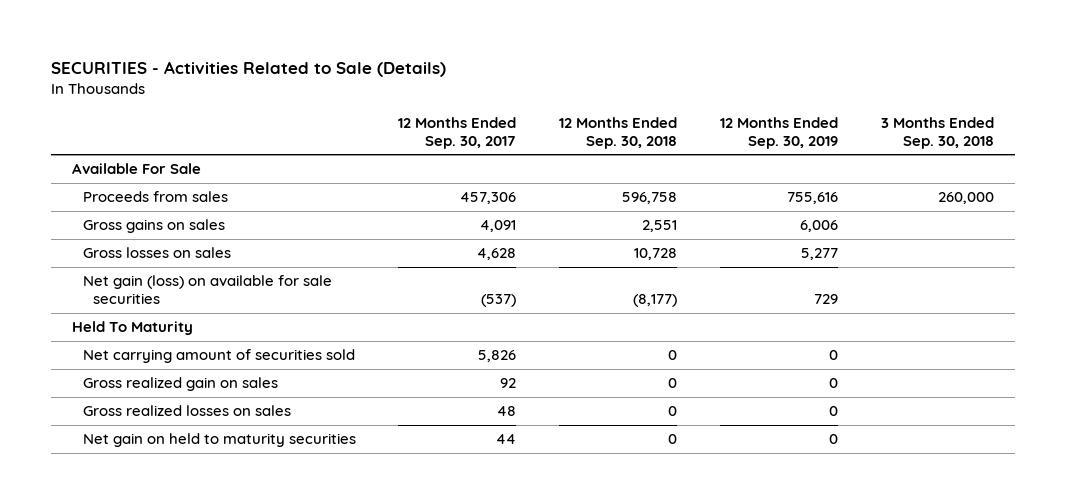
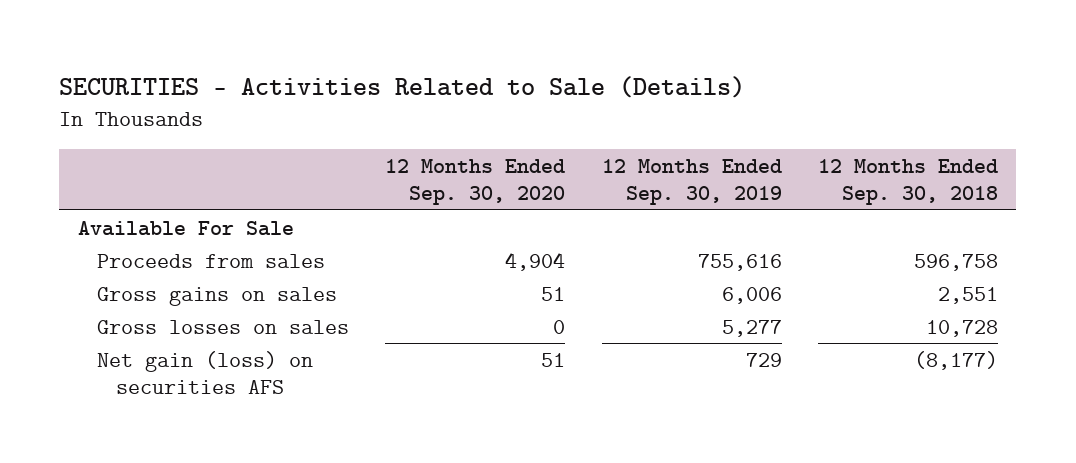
- | 12 Months Ended Sep. 30, 2017 | 12 Months Ended Sep. 30, 2018 | 12 Months Ended Sep. 30, 2019 | 3 Months Ended Sep. 30, 2018
+ | 12 Months Ended Sep. 30, 2020 | 12 Months Ended Sep. 30, 2019 | 12 Months Ended Sep. 30, 2018
- Net gain (loss) on available for sale securities | (537) | (8,177) | 729 |
- Held To Maturity
- Net carrying amount of securities sold | 5,826 | 0 | 0 |
- Gross realized gain on sales | 92 | 0 | 0 |
- Gross realized losses on sales | 48 | 0 | 0 |
- Net gain on held to maturity securities | 44 | 0 | 0 |
+ Net gain (loss) on securities AFS | 51 | 729 | (8,177)

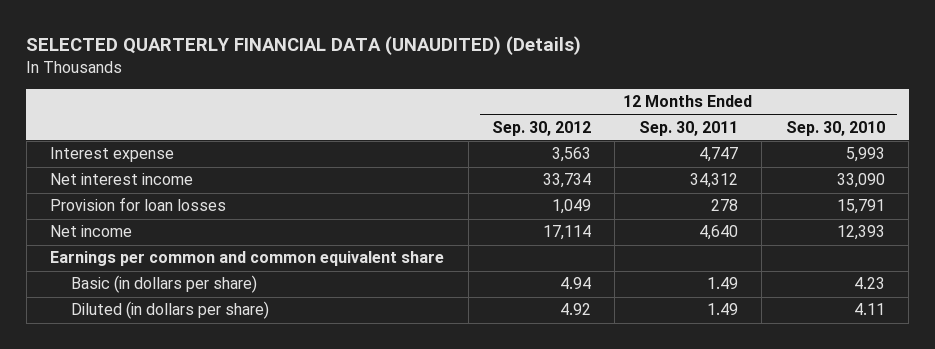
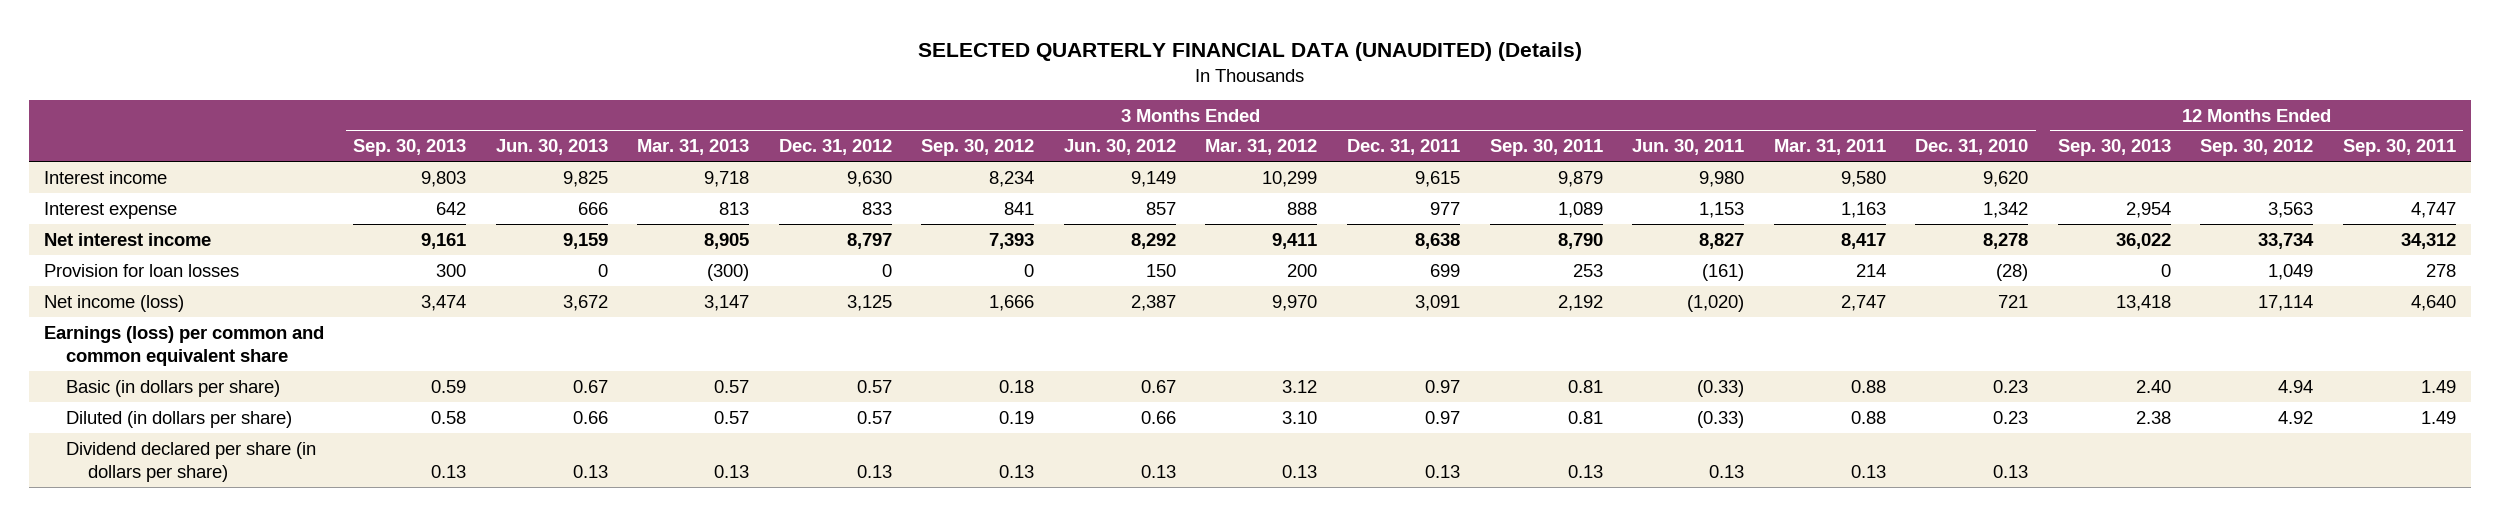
- | 12 Months Ended Sep. 30, 2012 | 12 Months Ended Sep. 30, 2011 | 12 Months Ended Sep. 30, 2010
+ | 3 Months Ended Sep. 30, 2013 | 3 Months Ended Jun. 30, 2013 | 3 Months Ended Mar. 31, 2013 | 3 Months Ended Dec. 31, 2012 | 3 Months Ended Sep. 30, 2012 | 3 Months Ended Jun. 30, 2012 | 3 Months Ended Mar. 31, 2012 | 3 Months Ended Dec. 31, 2011 | 3 Months Ended Sep. 30, 2011 | 3 Months Ended Jun. 30, 2011 | 3 Months Ended Mar. 31, 2011 | 3 Months Ended Dec. 31, 2010 | 12 Months Ended Sep. 30, 2013 | 12 Months Ended Sep. 30, 2012 | 12 Months Ended Sep. 30, 2011
+ Interest income | 9,803 | 9,825 | 9,718 | 9,630 | 8,234 | 9,149 | 10,299 | 9,615 | 9,879 | 9,980 | 9,580 | 9,620 | | |
- Net income | 17,114 | 4,640 | 12,393
- Earnings per common and common equivalent share
+ Net income (loss) | 3,474 | 3,672 | 3,147 | 3,125 | 1,666 | 2,387 | 9,970 | 3,091 | 2,192 | (1,020) | 2,747 | 721 | 13,418 | 17,114 | 4,640
+ Earnings (loss) per common and common equivalent share
+ Dividend declared per share (in dollars per share) | 0.13 | 0.13 | 0.13 | 0.13 | 0.13 | 0.13 | 0.13 | 0.13 | 0.13 | 0.13 | 0.13 | 0.13 | | |

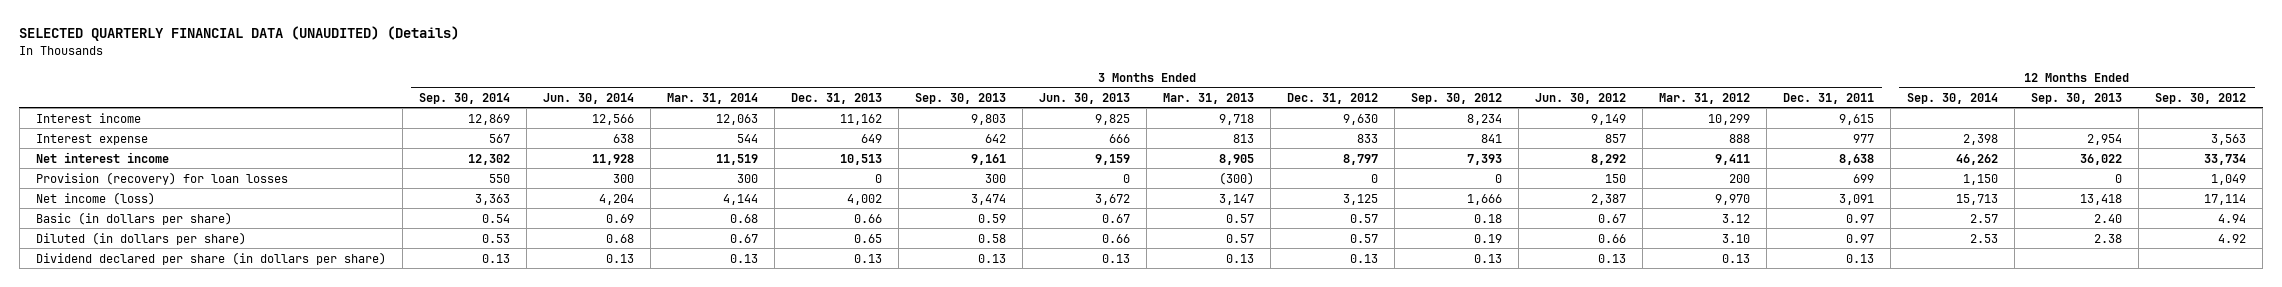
- | 3 Months Ended Sep. 30, 2013 | 3 Months Ended Jun. 30, 2013 | 3 Months Ended Mar. 31, 2013 | 3 Months Ended Dec. 31, 2012 | 3 Months Ended Sep. 30, 2012 | 3 Months Ended Jun. 30, 2012 | 3 Months Ended Mar. 31, 2012 | 3 Months Ended Dec. 31, 2011 | 3 Months Ended Sep. 30, 2011 | 3 Months Ended Jun. 30, 2011 | 3 Months Ended Mar. 31, 2011 | 3 Months Ended Dec. 31, 2010 | 12 Months Ended Sep. 30, 2013 | 12 Months Ended Sep. 30, 2012 | 12 Months Ended Sep. 30, 2011
+ | 3 Months Ended Sep. 30, 2014 | 3 Months Ended Jun. 30, 2014 | 3 Months Ended Mar. 31, 2014 | 3 Months Ended Dec. 31, 2013 | 3 Months Ended Sep. 30, 2013 | 3 Months Ended Jun. 30, 2013 | 3 Months Ended Mar. 31, 2013 | 3 Months Ended Dec. 31, 2012 | 3 Months Ended Sep. 30, 2012 | 3 Months Ended Jun. 30, 2012 | 3 Months Ended Mar. 31, 2012 | 3 Months Ended Dec. 31, 2011 | 12 Months Ended Sep. 30, 2014 | 12 Months Ended Sep. 30, 2013 | 12 Months Ended Sep. 30, 2012
- Provision for loan losses | 300 | 0 | (300) | 0 | 0 | 150 | 200 | 699 | 253 | (161) | 214 | (28) | 0 | 1,049 | 278
+ Provision (recovery) for loan losses | 550 | 300 | 300 | 0 | 300 | 0 | (300) | 0 | 0 | 150 | 200 | 699 | 1,150 | 0 | 1,049
- Earnings (loss) per common and common equivalent share

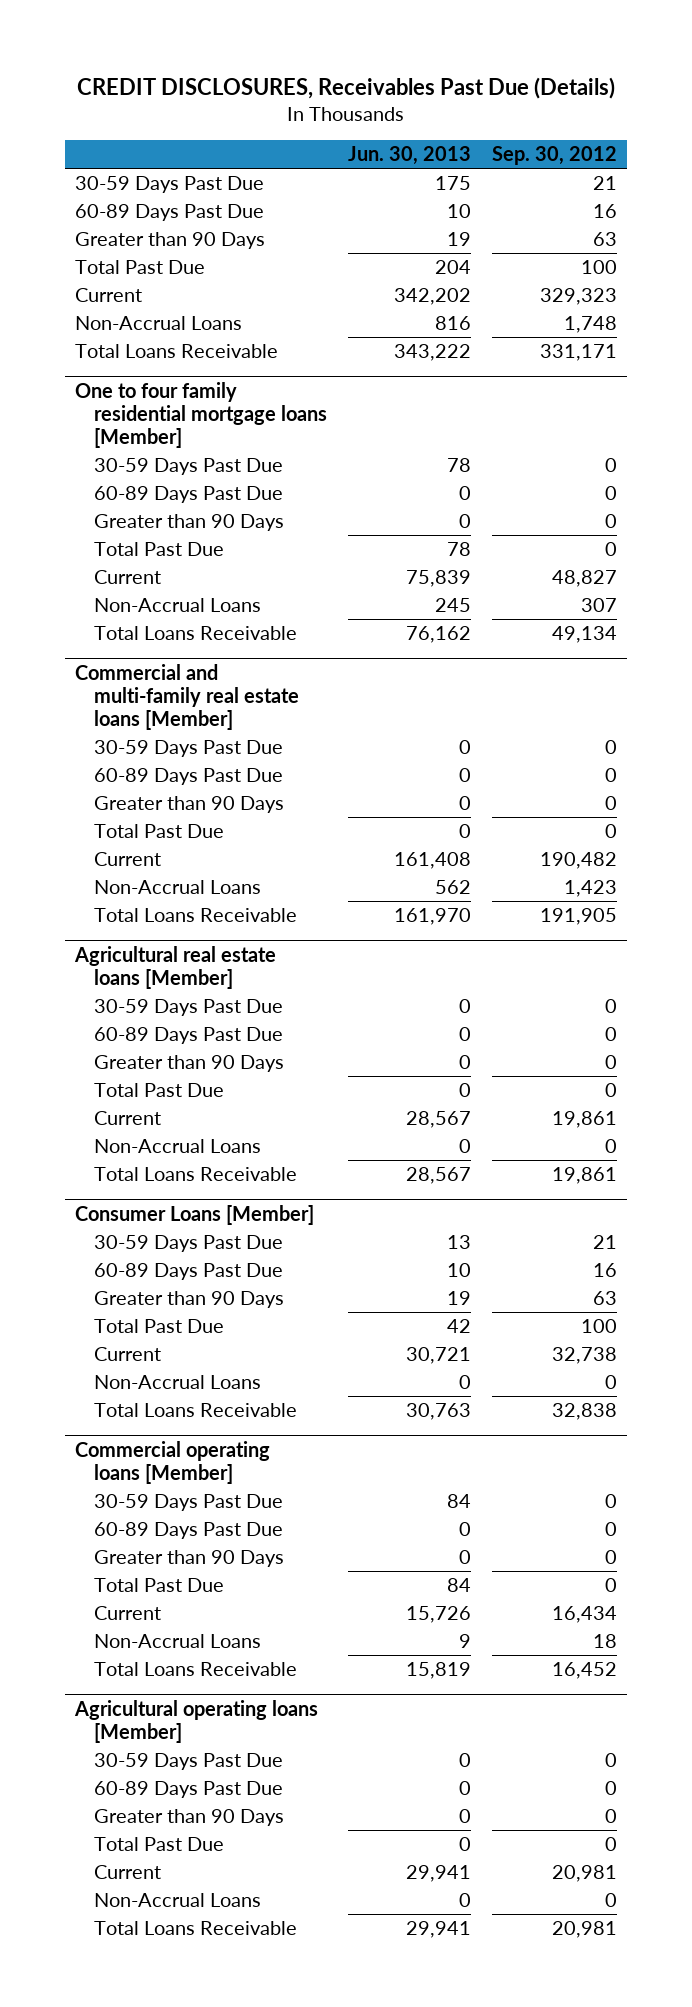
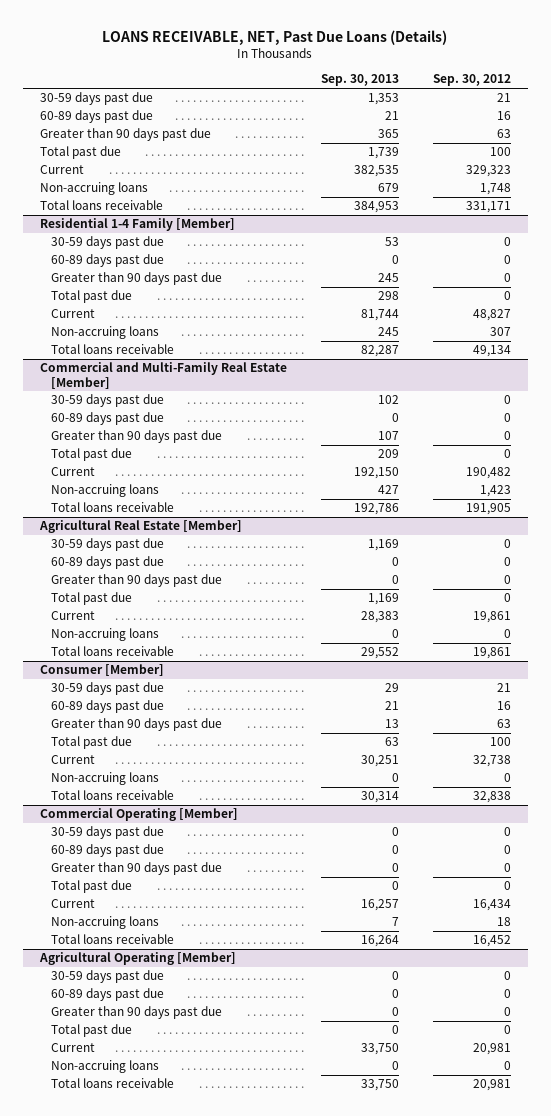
- CREDIT DISCLOSURES, Receivables Past Due (Details)
+ LOANS RECEIVABLE, NET, Past Due Loans (Details)
- | Jun. 30, 2013 | Sep. 30, 2012
+ | Sep. 30, 2013 | Sep. 30, 2012
- 30-59 Days Past Due | 175 | 21
- 60-89 Days Past Due | 10 | 16
- Greater than 90 Days | 19 | 63
- Total Past Due | 204 | 100
+ 30-59 days past due | 1,353 | 21
+ 60-89 days past due | 21 | 16
+ Greater than 90 days past due | 365 | 63
+ Total past due | 1,739 | 100
- Non-Accrual Loans | 816 | 1,748
- Total Loans Receivable | 343,222 | 331,171
- One to four family residential mortgage loans [Member]
- 30-59 Days Past Due | 78 | 0
- 60-89 Days Past Due | 0 | 0
- Greater than 90 Days | 0 | 0
- Total Past Due | 78 | 0
+ Non-accruing loans | 679 | 1,748
+ Total loans receivable | 384,953 | 331,171
+ Residential 1-4 Family [Member]
+ 30-59 days past due | 53 | 0
+ 60-89 days past due | 0 | 0
+ Greater than 90 days past due | 245 | 0
+ Total past due | 298 | 0
- Non-Accrual Loans | 245 | 307
- Total Loans Receivable | 76,162 | 49,134
- Commercial and multi-family real estate loans [Member]
- 30-59 Days Past Due | 0 | 0
- 60-89 Days Past Due | 0 | 0
- Greater than 90 Days | 0 | 0
- Total Past Due | 0 | 0
+ Non-accruing loans | 245 | 307
+ Total loans receivable | 82,287 | 49,134
+ Commercial and Multi-Family Real Estate [Member]
+ 30-59 days past due | 102 | 0
+ 60-89 days past due | 0 | 0
+ Greater than 90 days past due | 107 | 0
+ Total past due | 209 | 0
- Non-Accrual Loans | 562 | 1,423
- Total Loans Receivable | 161,970 | 191,905
- Agricultural real estate loans [Member]
- 30-59 Days Past Due | 0 | 0
- 60-89 Days Past Due | 0 | 0
- Greater than 90 Days | 0 | 0
- Total Past Due | 0 | 0
+ Non-accruing loans | 427 | 1,423
+ Total loans receivable | 192,786 | 191,905
+ Agricultural Real Estate [Member]
+ 30-59 days past due | 1,169 | 0
+ 60-89 days past due | 0 | 0
+ Greater than 90 days past due | 0 | 0
+ Total past due | 1,169 | 0
- Non-Accrual Loans | 0 | 0
- Total Loans Receivable | 28,567 | 19,861
- Consumer Loans [Member]
- 30-59 Days Past Due | 13 | 21
- 60-89 Days Past Due | 10 | 16
- Greater than 90 Days | 19 | 63
- Total Past Due | 42 | 100
+ Non-accruing loans | 0 | 0
+ Total loans receivable | 29,552 | 19,861
+ Consumer [Member]
+ 30-59 days past due | 29 | 21
+ 60-89 days past due | 21 | 16
+ Greater than 90 days past due | 13 | 63
+ Total past due | 63 | 100
- Non-Accrual Loans | 0 | 0
- Total Loans Receivable | 30,763 | 32,838
- Commercial operating loans [Member]
- 30-59 Days Past Due | 84 | 0
- 60-89 Days Past Due | 0 | 0
- Greater than 90 Days | 0 | 0
- Total Past Due | 84 | 0
+ Non-accruing loans | 0 | 0
+ Total loans receivable | 30,314 | 32,838
+ Commercial Operating [Member]
+ 30-59 days past due | 0 | 0
+ 60-89 days past due | 0 | 0
+ Greater than 90 days past due | 0 | 0
+ Total past due | 0 | 0
- Non-Accrual Loans | 9 | 18
- Total Loans Receivable | 15,819 | 16,452
- Agricultural operating loans [Member]
- 30-59 Days Past Due | 0 | 0
- 60-89 Days Past Due | 0 | 0
- Greater than 90 Days | 0 | 0
- Total Past Due | 0 | 0
+ Non-accruing loans | 7 | 18
+ Total loans receivable | 16,264 | 16,452
+ Agricultural Operating [Member]
+ 30-59 days past due | 0 | 0
+ 60-89 days past due | 0 | 0
+ Greater than 90 days past due | 0 | 0
+ Total past due | 0 | 0
- Non-Accrual Loans | 0 | 0
- Total Loans Receivable | 29,941 | 20,981
+ Non-accruing loans | 0 | 0
+ Total loans receivable | 33,750 | 20,981

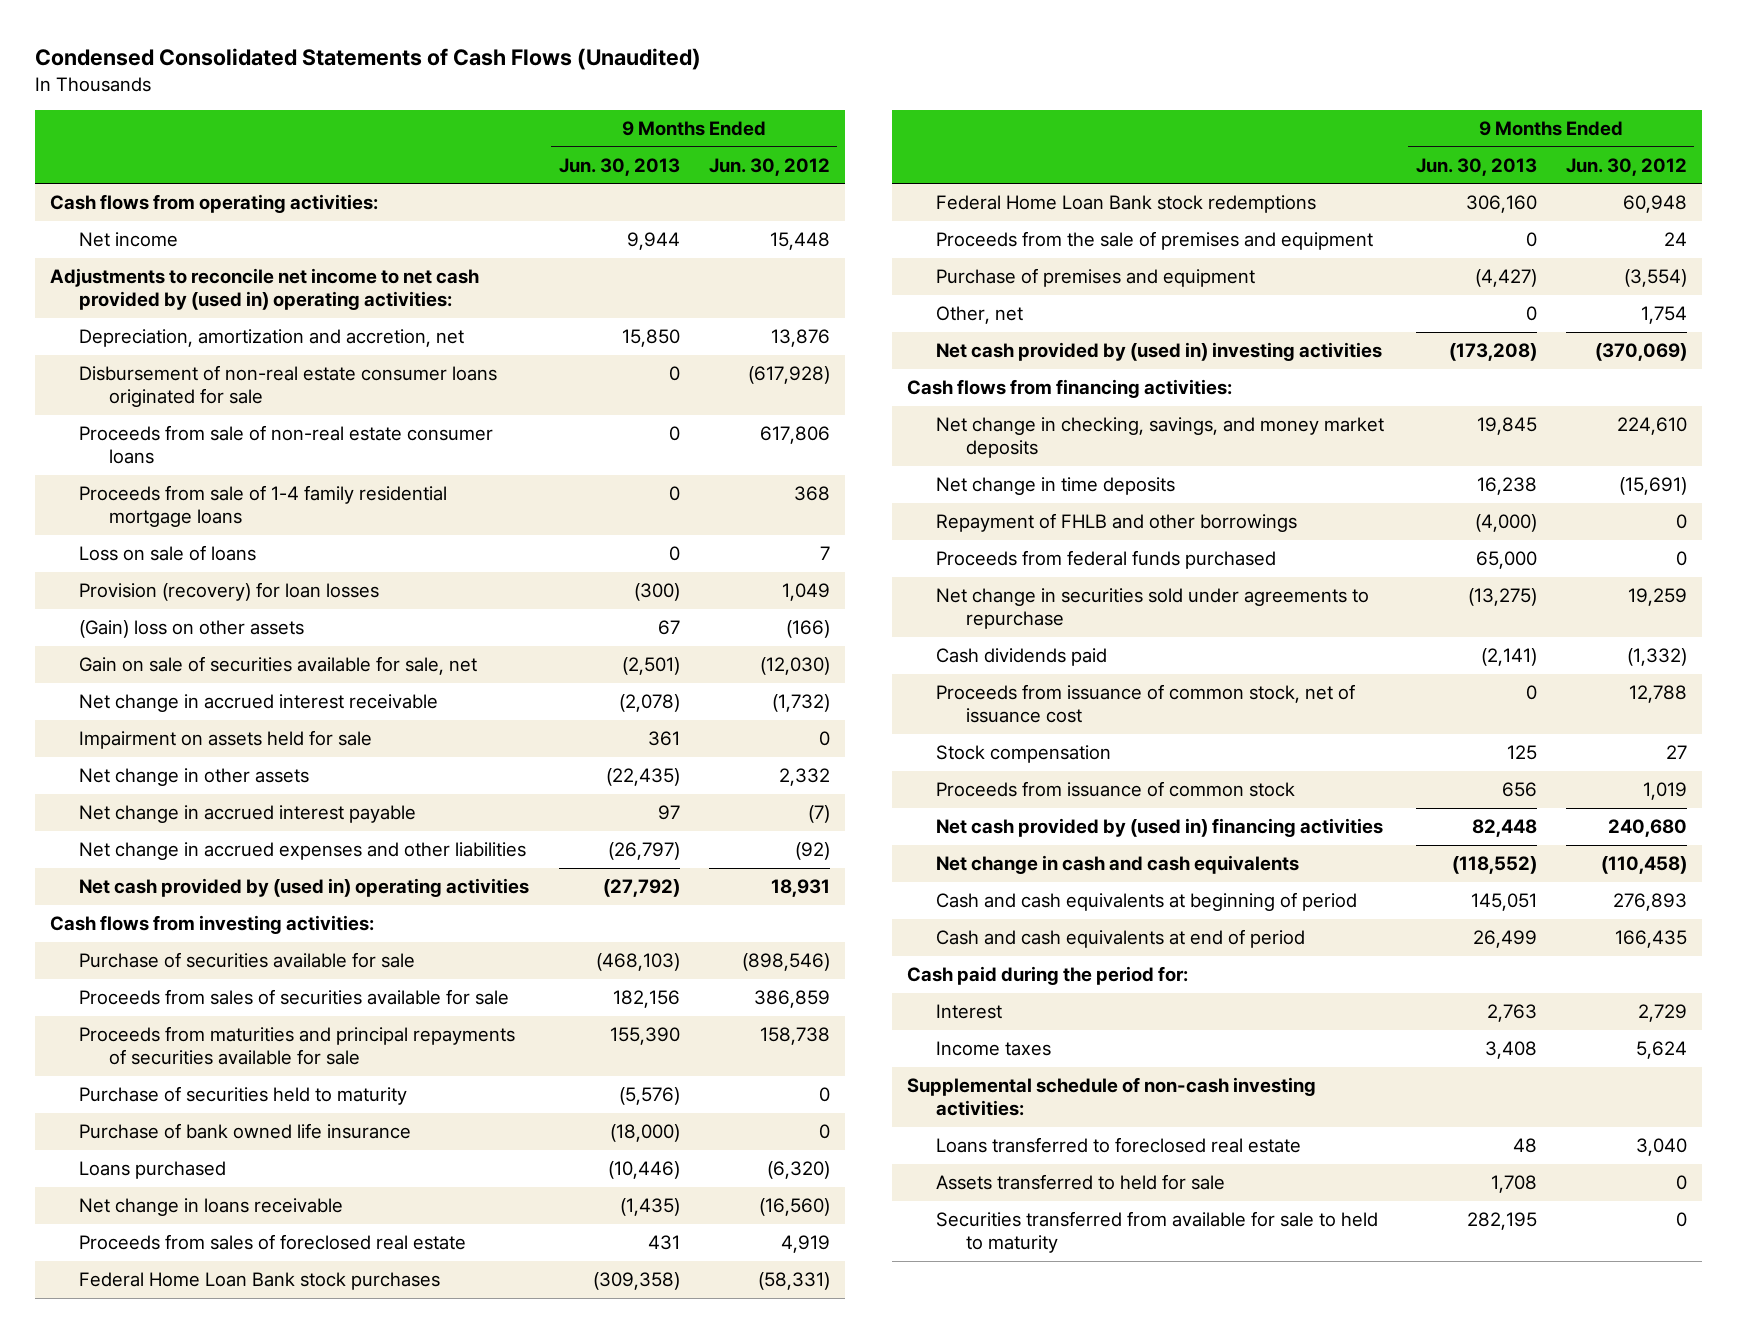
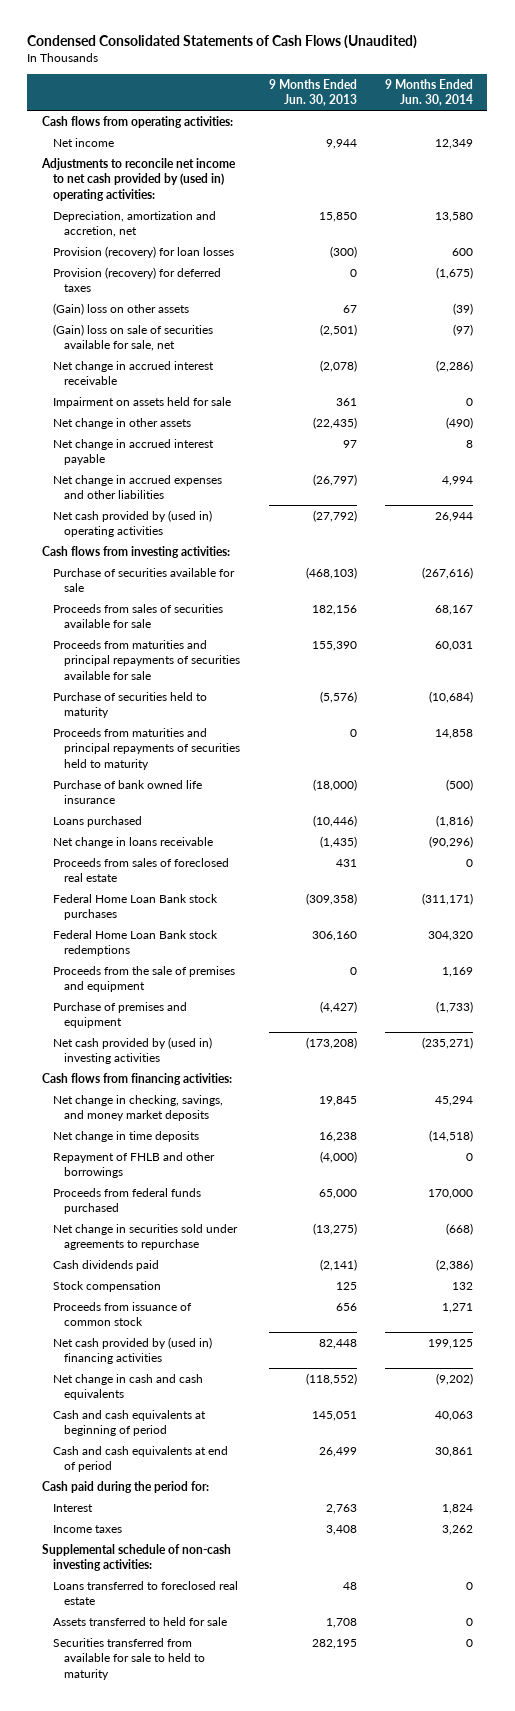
- | 9 Months Ended Jun. 30, 2013 | 9 Months Ended Jun. 30, 2012
+ | 9 Months Ended Jun. 30, 2013 | 9 Months Ended Jun. 30, 2014
- Disbursement of non-real estate consumer loans originated for sale | 0 | (617,928)
- Proceeds from sale of non-real estate consumer loans | 0 | 617,806
- Proceeds from sale of 1-4 family residential mortgage loans | 0 | 368
- Loss on sale of loans | 0 | 7
+ Provision (recovery) for deferred taxes | 0 | (1,675)
- Gain on sale of securities available for sale, net | (2,501) | (12,030)
+ (Gain) loss on sale of securities available for sale, net | (2,501) | (97)
+ Proceeds from maturities and principal repayments of securities held to maturity | 0 | 14,858
- Other, net | 0 | 1,754
- Proceeds from issuance of common stock, net of issuance cost | 0 | 12,788

